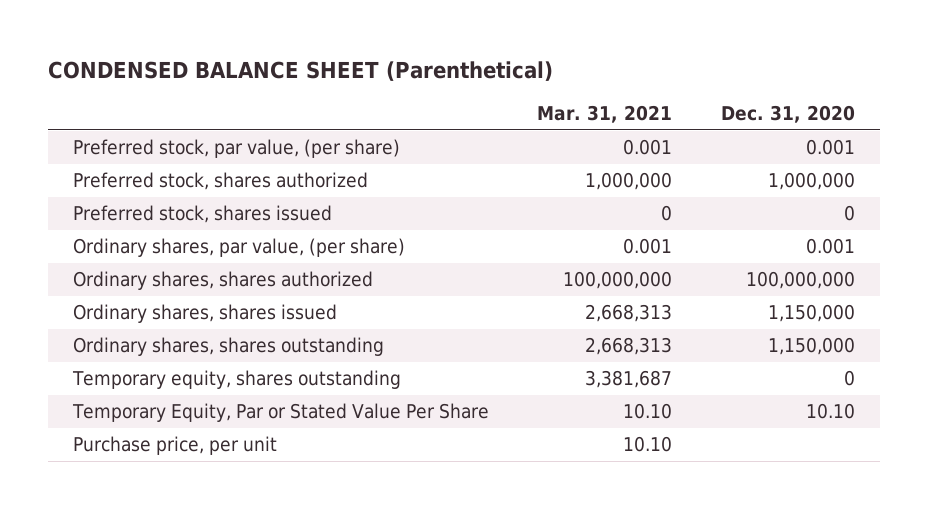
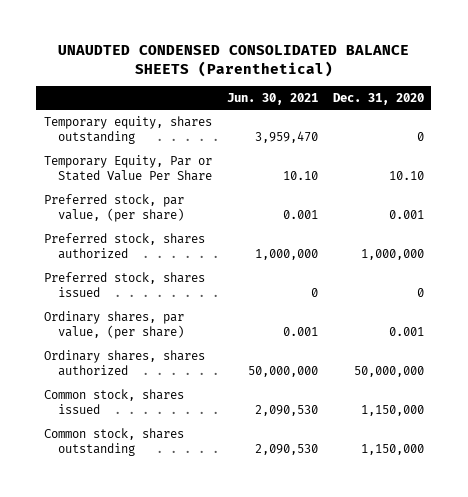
- CONDENSED BALANCE SHEET (Parenthetical)
+ UNAUDTED CONDENSED CONSOLIDATED BALANCE SHEETS (Parenthetical)
- | Mar. 31, 2021 | Dec. 31, 2020
+ | Jun. 30, 2021 | Dec. 31, 2020
moved up: Temporary equity, shares outstanding | 3,959,470 | 0
moved up: Temporary Equity, Par or Stated Value Per Share | 10.10 | 10.10
- Ordinary shares, shares authorized | 100,000,000 | 100,000,000
- Ordinary shares, shares issued | 2,668,313 | 1,150,000
- Ordinary shares, shares outstanding | 2,668,313 | 1,150,000
- Purchase price, per unit | 10.10 |
+ Ordinary shares, shares authorized | 50,000,000 | 50,000,000
+ Common stock, shares issued | 2,090,530 | 1,150,000
+ Common stock, shares outstanding | 2,090,530 | 1,150,000

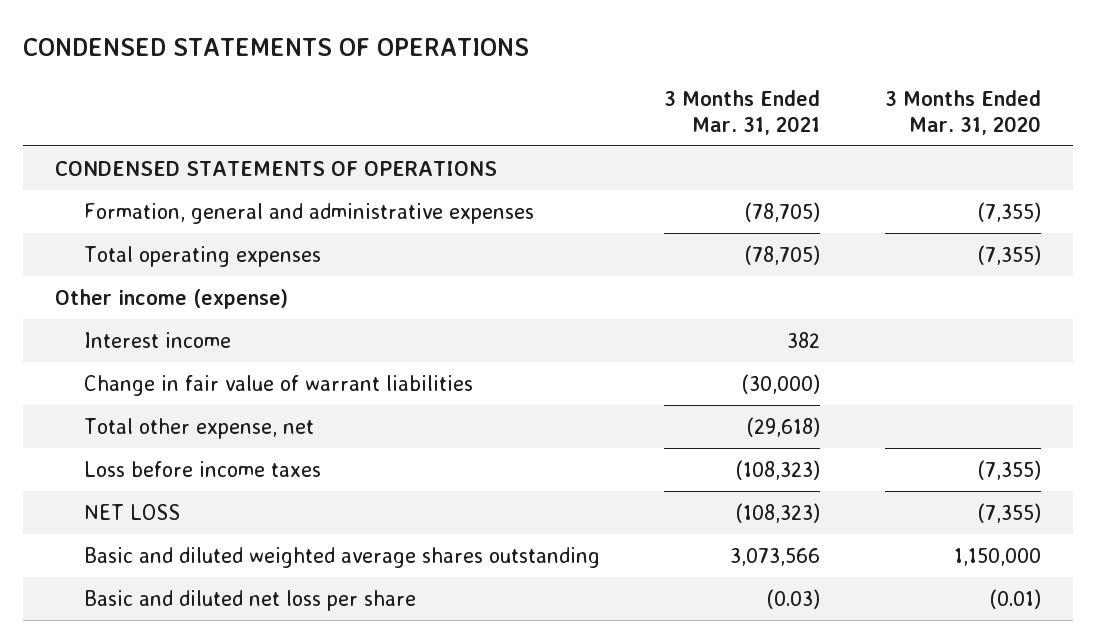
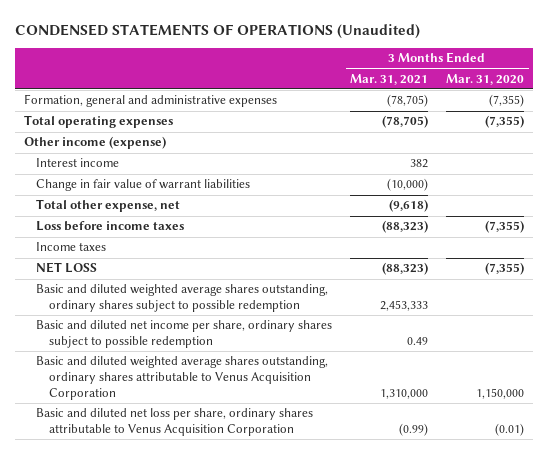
- CONDENSED STATEMENTS OF OPERATIONS
+ CONDENSED STATEMENTS OF OPERATIONS (Unaudited)
- CONDENSED STATEMENTS OF OPERATIONS
- Change in fair value of warrant liabilities | (30,000) |
- Total other expense, net | (29,618) |
- Loss before income taxes | (108,323) | (7,355)
- NET LOSS | (108,323) | (7,355)
- Basic and diluted weighted average shares outstanding | 3,073,566 | 1,150,000
- Basic and diluted net loss per share | (0.03) | (0.01)
+ Change in fair value of warrant liabilities | (10,000) |
+ Total other expense, net | (9,618) |
+ Loss before income taxes | (88,323) | (7,355)
+ Income taxes
+ NET LOSS | (88,323) | (7,355)
+ Basic and diluted weighted average shares outstanding, ordinary shares subject to possible redemption | 2,453,333 |
+ Basic and diluted net income per share, ordinary shares subject to possible redemption | 0.49 |
+ Basic and diluted weighted average shares outstanding, ordinary shares attributable to Venus Acquisition Corporation | 1,310,000 | 1,150,000
+ Basic and diluted net loss per share, ordinary shares attributable to Venus Acquisition Corporation | (0.99) | (0.01)

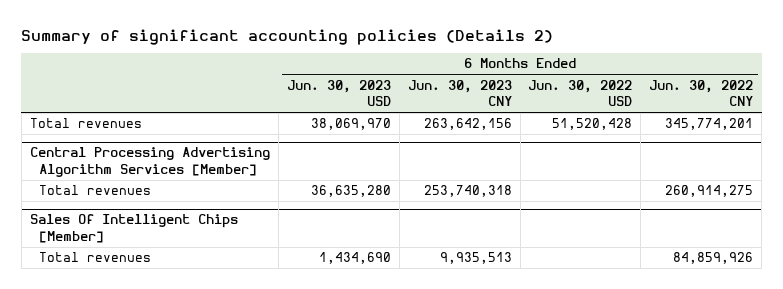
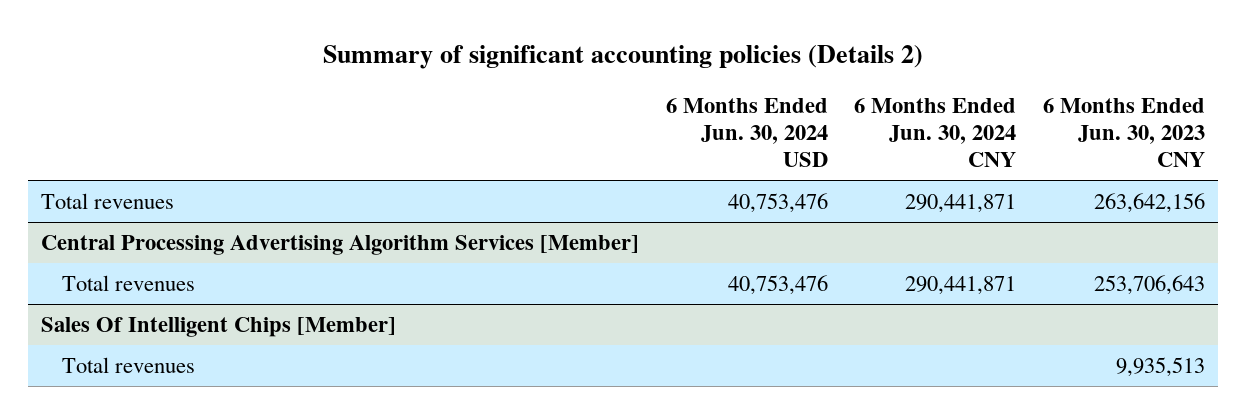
- | 6 Months Ended Jun. 30, 2023 USD | 6 Months Ended Jun. 30, 2023 CNY | 6 Months Ended Jun. 30, 2022 USD | 6 Months Ended Jun. 30, 2022 CNY
+ | 6 Months Ended Jun. 30, 2024 USD | 6 Months Ended Jun. 30, 2024 CNY | 6 Months Ended Jun. 30, 2023 CNY
@ Central Processing Advertising Algorithm Services [Member]
- Total revenues | 36,635,280 | 253,740,318 | | 260,914,275
+ Total revenues | 40,753,476 | 290,441,871 | 253,706,643

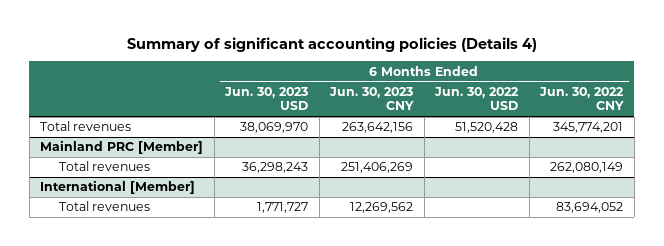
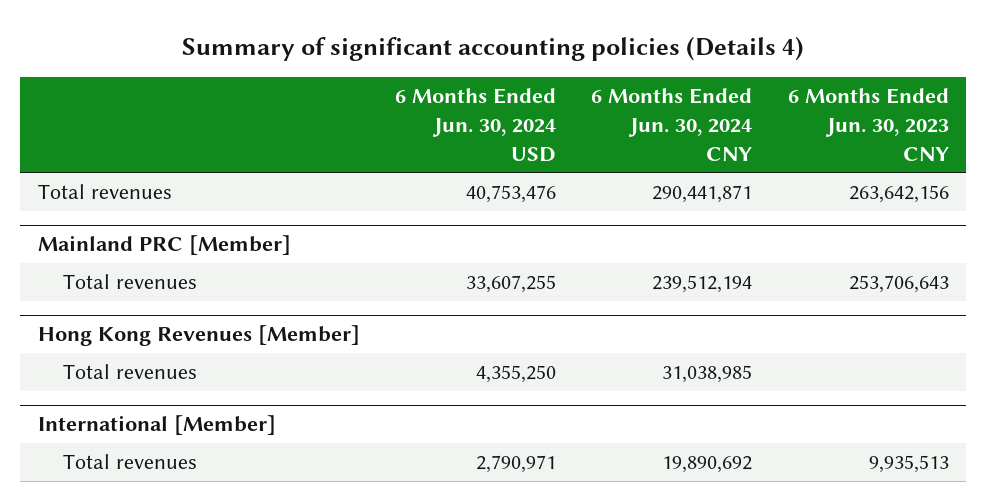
- | 6 Months Ended Jun. 30, 2023 USD | 6 Months Ended Jun. 30, 2023 CNY | 6 Months Ended Jun. 30, 2022 USD | 6 Months Ended Jun. 30, 2022 CNY
+ | 6 Months Ended Jun. 30, 2024 USD | 6 Months Ended Jun. 30, 2024 CNY | 6 Months Ended Jun. 30, 2023 CNY
@ Mainland PRC [Member]
- Total revenues | 36,298,243 | 251,406,269 | | 262,080,149
+ Total revenues | 33,607,255 | 239,512,194 | 253,706,643
+ Hong Kong Revenues [Member]
+ Total revenues | 4,355,250 | 31,038,985 |
@ International [Member]
- Total revenues | 1,771,727 | 12,269,562 | | 83,694,052
+ Total revenues | 2,790,971 | 19,890,692 | 9,935,513

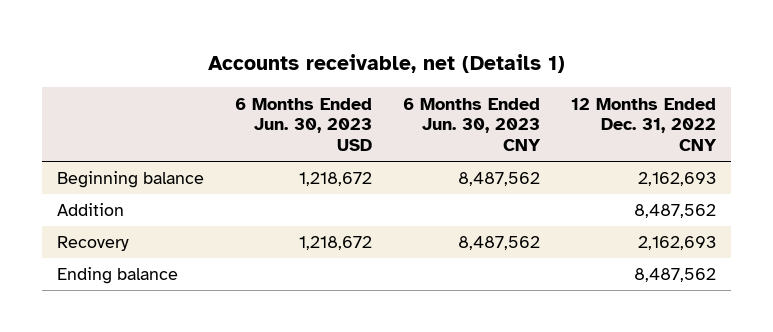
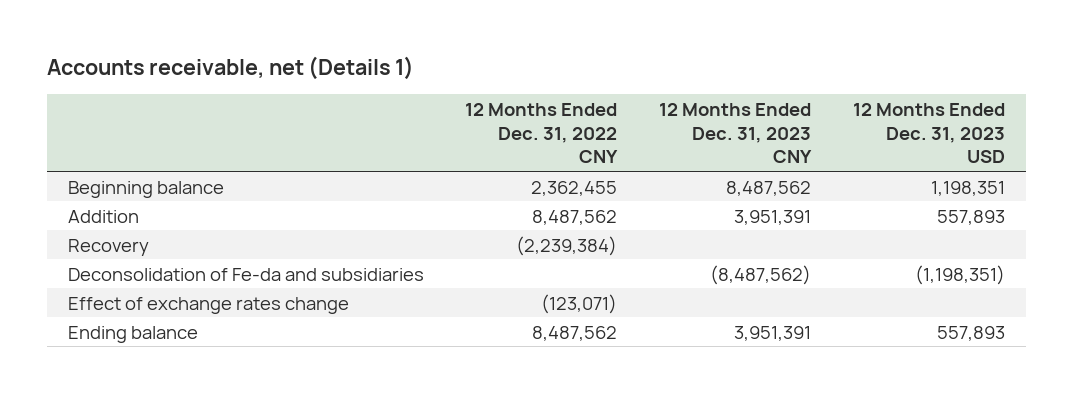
- | 6 Months Ended Jun. 30, 2023 USD | 6 Months Ended Jun. 30, 2023 CNY | 12 Months Ended Dec. 31, 2022 CNY
+ | 12 Months Ended Dec. 31, 2022 CNY | 12 Months Ended Dec. 31, 2023 CNY | 12 Months Ended Dec. 31, 2023 USD
- Beginning balance | 1,218,672 | 8,487,562 | 2,162,693
+ Beginning balance | 2,362,455 | 8,487,562 | 1,198,351
- Recovery | 1,218,672 | 8,487,562 | 2,162,693
+ Recovery | (2,239,384) | |
+ Deconsolidation of Fe-da and subsidiaries | | (8,487,562) | (1,198,351)
+ Effect of exchange rates change | (123,071) | |

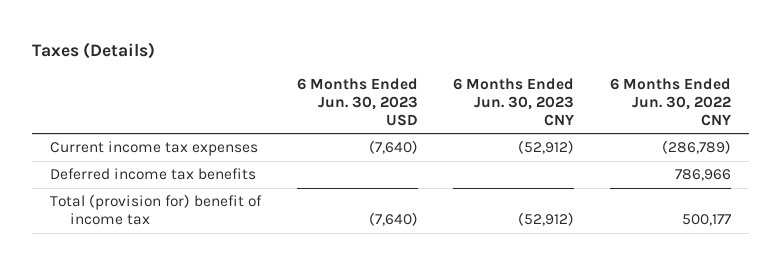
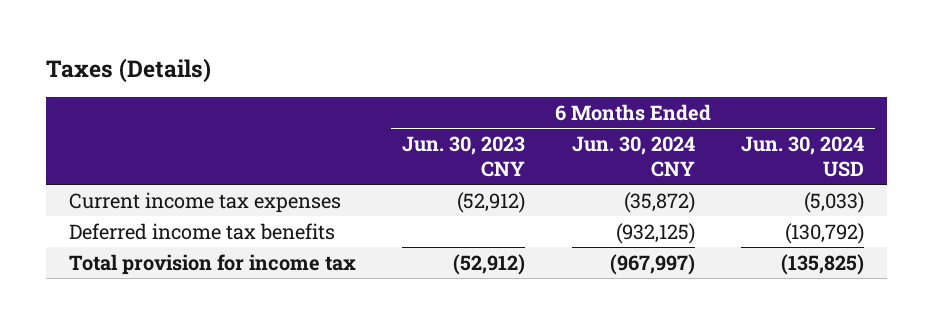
- | 6 Months Ended Jun. 30, 2023 USD | 6 Months Ended Jun. 30, 2023 CNY | 6 Months Ended Jun. 30, 2022 CNY
+ | 6 Months Ended Jun. 30, 2023 CNY | 6 Months Ended Jun. 30, 2024 CNY | 6 Months Ended Jun. 30, 2024 USD
- Total (provision for) benefit of income tax | (7,640) | (52,912) | 500,177
+ Total provision for income tax | (52,912) | (967,997) | (135,825)

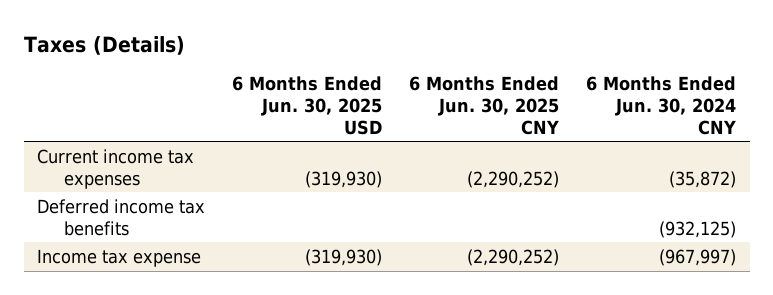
- | 6 Months Ended Jun. 30, 2023 CNY | 6 Months Ended Jun. 30, 2024 CNY | 6 Months Ended Jun. 30, 2024 USD
+ | 6 Months Ended Jun. 30, 2025 USD | 6 Months Ended Jun. 30, 2025 CNY | 6 Months Ended Jun. 30, 2024 CNY
- Total provision for income tax | (52,912) | (967,997) | (135,825)
+ Income tax expense | (319,930) | (2,290,252) | (967,997)

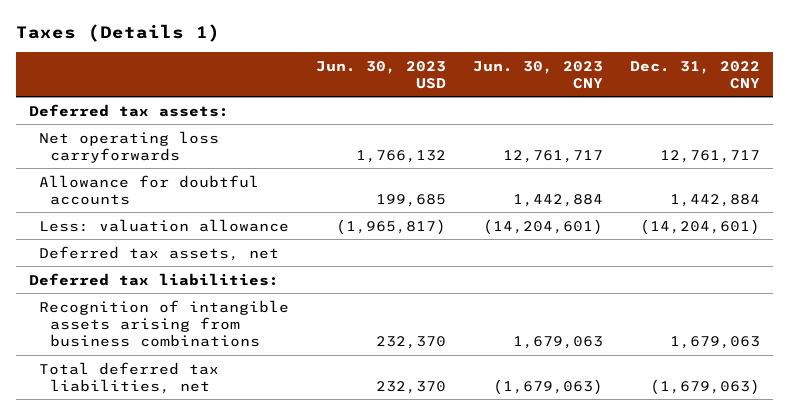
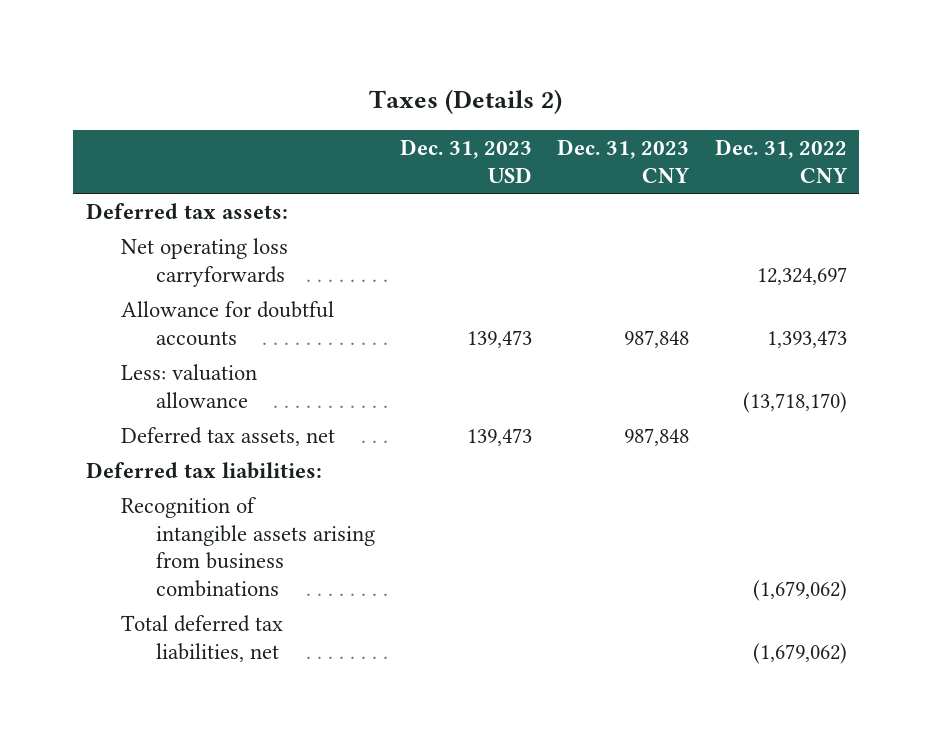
- Taxes (Details 1)
+ Taxes (Details 2)
- | Jun. 30, 2023 USD | Jun. 30, 2023 CNY | Dec. 31, 2022 CNY
+ | Dec. 31, 2023 USD | Dec. 31, 2023 CNY | Dec. 31, 2022 CNY
- Net operating loss carryforwards | 1,766,132 | 12,761,717 | 12,761,717
- Allowance for doubtful accounts | 199,685 | 1,442,884 | 1,442,884
- Less: valuation allowance | (1,965,817) | (14,204,601) | (14,204,601)
+ Net operating loss carryforwards | | | 12,324,697
+ Allowance for doubtful accounts | 139,473 | 987,848 | 1,393,473
+ Less: valuation allowance | | | (13,718,170)
- Recognition of intangible assets arising from business combinations | 232,370 | 1,679,063 | 1,679,063
- Total deferred tax liabilities, net | 232,370 | (1,679,063) | (1,679,063)
+ Recognition of intangible assets arising from business combinations | | | (1,679,062)
+ Total deferred tax liabilities, net | | | (1,679,062)

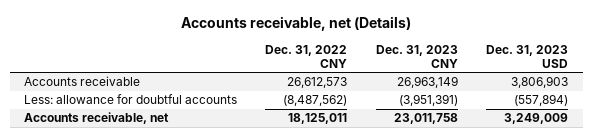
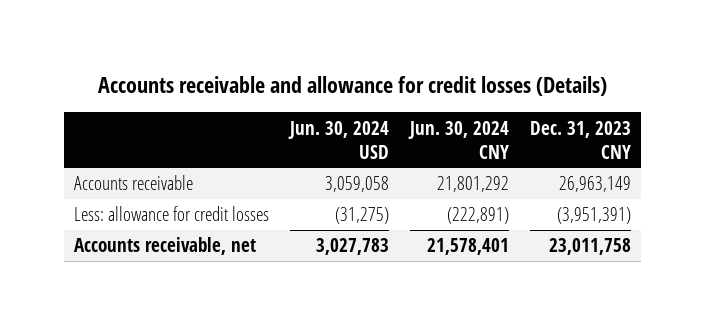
- Accounts receivable, net (Details)
+ Accounts receivable and allowance for credit losses (Details)
- | Dec. 31, 2022 CNY | Dec. 31, 2023 CNY | Dec. 31, 2023 USD
+ | Jun. 30, 2024 USD | Jun. 30, 2024 CNY | Dec. 31, 2023 CNY
- Less: allowance for doubtful accounts | (8,487,562) | (3,951,391) | (557,894)
+ Less: allowance for credit losses | (31,275) | (222,891) | (3,951,391)

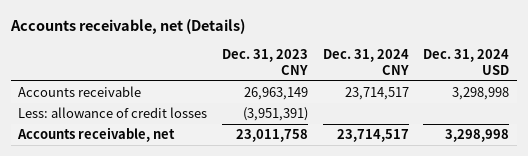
- Accounts receivable and allowance for credit losses (Details)
+ Accounts receivable, net (Details)
- | Jun. 30, 2024 USD | Jun. 30, 2024 CNY | Dec. 31, 2023 CNY
+ | Dec. 31, 2023 CNY | Dec. 31, 2024 CNY | Dec. 31, 2024 USD
- Less: allowance for credit losses | (31,275) | (222,891) | (3,951,391)
+ Less: allowance of credit losses | (3,951,391) | |

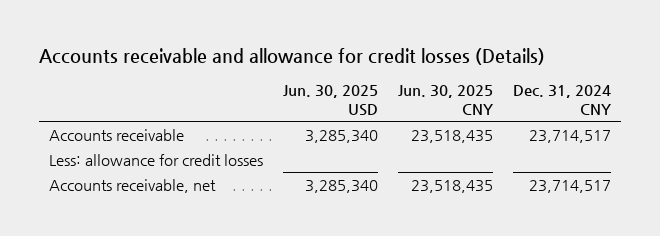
- Accounts receivable, net (Details)
+ Accounts receivable and allowance for credit losses (Details)
- | Dec. 31, 2023 CNY | Dec. 31, 2024 CNY | Dec. 31, 2024 USD
+ | Jun. 30, 2025 USD | Jun. 30, 2025 CNY | Dec. 31, 2024 CNY
- Less: allowance of credit losses | (3,951,391) | |
+ Less: allowance for credit losses

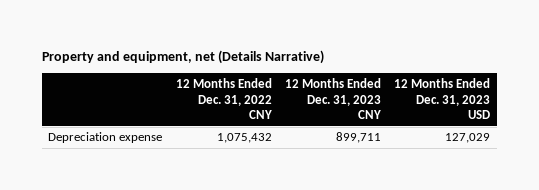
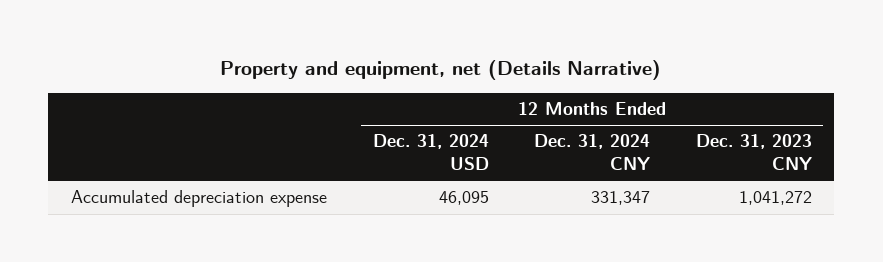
- | 12 Months Ended Dec. 31, 2022 CNY | 12 Months Ended Dec. 31, 2023 CNY | 12 Months Ended Dec. 31, 2023 USD
+ | 12 Months Ended Dec. 31, 2024 USD | 12 Months Ended Dec. 31, 2024 CNY | 12 Months Ended Dec. 31, 2023 CNY
- Depreciation expense | 1,075,432 | 899,711 | 127,029
+ Accumulated depreciation expense | 46,095 | 331,347 | 1,041,272

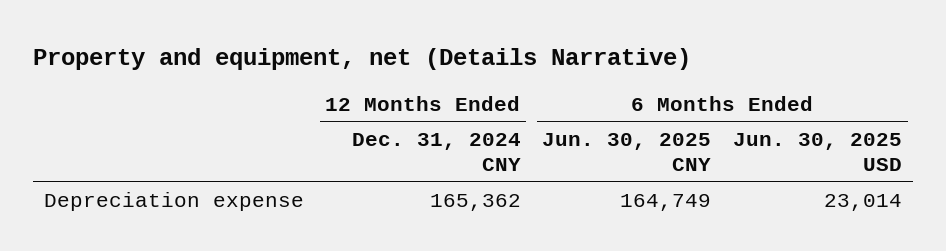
- | 12 Months Ended Dec. 31, 2024 USD | 12 Months Ended Dec. 31, 2024 CNY | 12 Months Ended Dec. 31, 2023 CNY
+ | 12 Months Ended Dec. 31, 2024 CNY | 6 Months Ended Jun. 30, 2025 CNY | 6 Months Ended Jun. 30, 2025 USD
- Accumulated depreciation expense | 46,095 | 331,347 | 1,041,272
+ Depreciation expense | 165,362 | 164,749 | 23,014

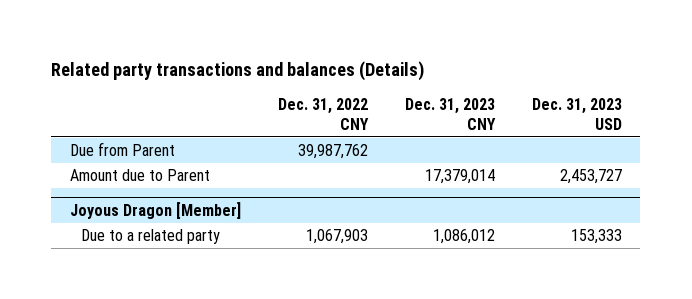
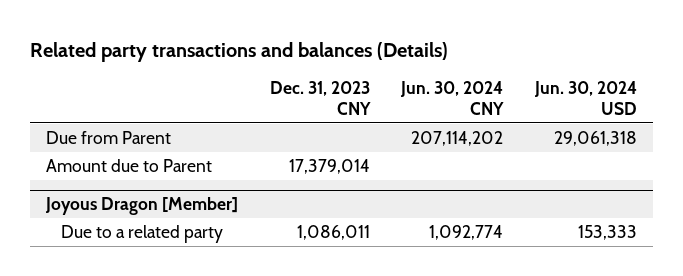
- | Dec. 31, 2022 CNY | Dec. 31, 2023 CNY | Dec. 31, 2023 USD
+ | Dec. 31, 2023 CNY | Jun. 30, 2024 CNY | Jun. 30, 2024 USD
@ Joyous Dragon [Member]
- Due to a related party | 1,067,903 | 1,086,012 | 153,333
+ Due to a related party | 1,086,011 | 1,092,774 | 153,333

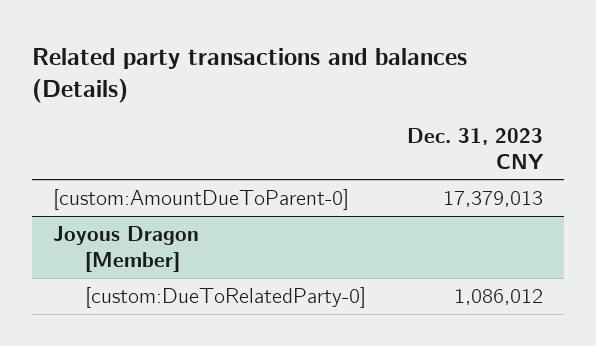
- | Dec. 31, 2023 CNY | Jun. 30, 2024 CNY | Jun. 30, 2024 USD
+ | Dec. 31, 2023 CNY
- Due from Parent | | 207,114,202 | 29,061,318
- Amount due to Parent | 17,379,014 | |
+ [custom:AmountDueToParent-0] | 17,379,013
@ Joyous Dragon [Member]
- Due to a related party | 1,086,011 | 1,092,774 | 153,333
+ [custom:DueToRelatedParty-0] | 1,086,012

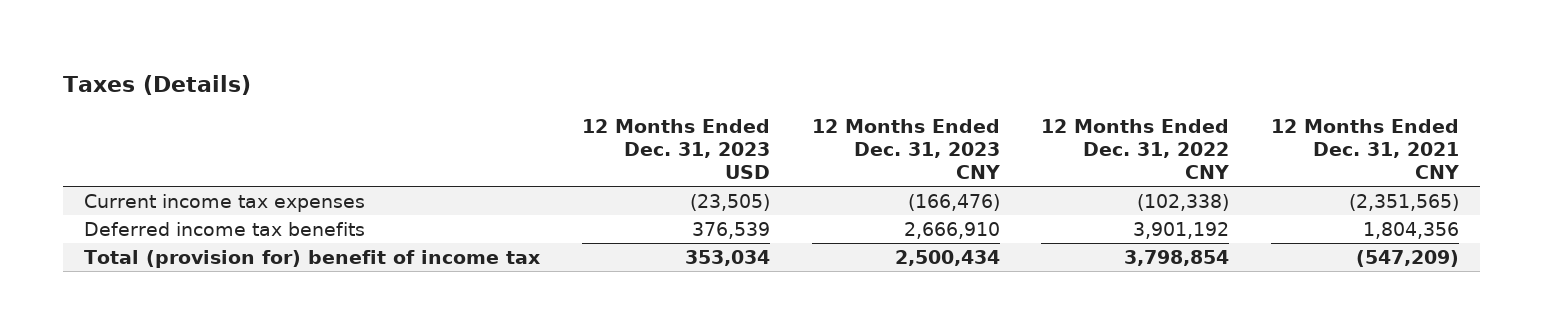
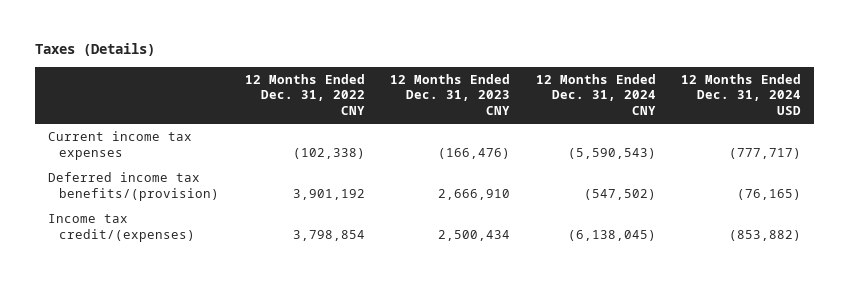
- | 12 Months Ended Dec. 31, 2023 USD | 12 Months Ended Dec. 31, 2023 CNY | 12 Months Ended Dec. 31, 2022 CNY | 12 Months Ended Dec. 31, 2021 CNY
+ | 12 Months Ended Dec. 31, 2022 CNY | 12 Months Ended Dec. 31, 2023 CNY | 12 Months Ended Dec. 31, 2024 CNY | 12 Months Ended Dec. 31, 2024 USD
- Deferred income tax benefits | 376,539 | 2,666,910 | 3,901,192 | 1,804,356
- Total (provision for) benefit of income tax | 353,034 | 2,500,434 | 3,798,854 | (547,209)
+ Deferred income tax benefits/(provision) | 3,901,192 | 2,666,910 | (547,502) | (76,165)
+ Income tax credit/(expenses) | 3,798,854 | 2,500,434 | (6,138,045) | (853,882)

